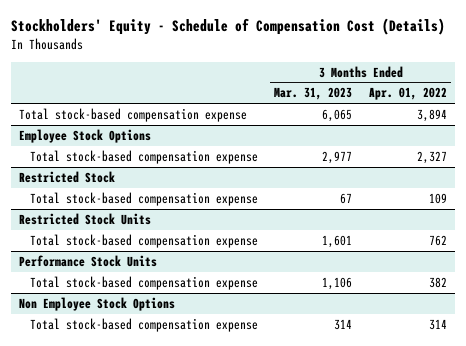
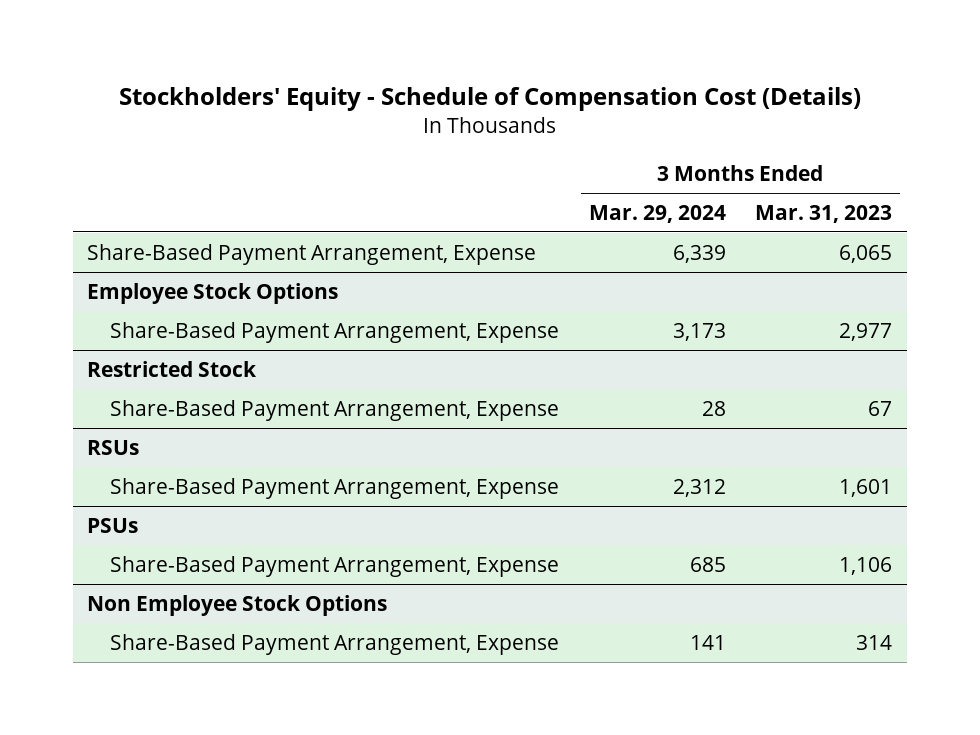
- | 3 Months Ended Mar. 31, 2023 | 3 Months Ended Apr. 01, 2022
+ | 3 Months Ended Mar. 29, 2024 | 3 Months Ended Mar. 31, 2023
- Total stock-based compensation expense | 6,065 | 3,894
+ Share-Based Payment Arrangement, Expense | 6,339 | 6,065
@ Employee Stock Options
- Total stock-based compensation expense | 2,977 | 2,327
+ Share-Based Payment Arrangement, Expense | 3,173 | 2,977
@ Restricted Stock
- Total stock-based compensation expense | 67 | 109
- Restricted Stock Units
- Total stock-based compensation expense | 1,601 | 762
- Performance Stock Units
- Total stock-based compensation expense | 1,106 | 382
@ Restricted Stock
+ Share-Based Payment Arrangement, Expense | 28 | 67
+ RSUs
+ Share-Based Payment Arrangement, Expense | 2,312 | 1,601
+ PSUs
+ Share-Based Payment Arrangement, Expense | 685 | 1,106
@ Non Employee Stock Options
- Total stock-based compensation expense | 314 | 314
+ Share-Based Payment Arrangement, Expense | 141 | 314

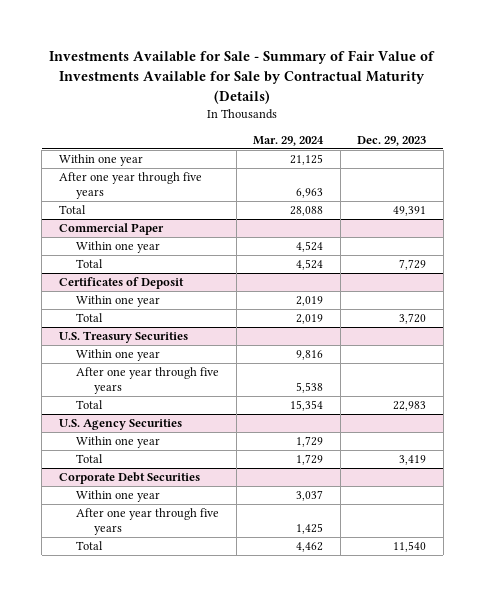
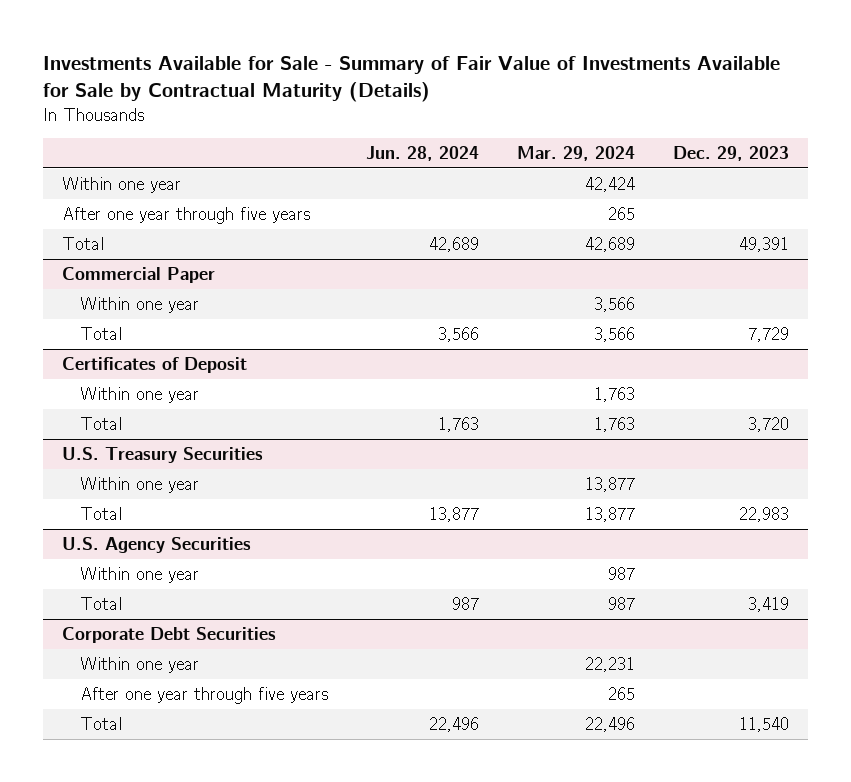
- | Mar. 29, 2024 | Dec. 29, 2023
+ | Jun. 28, 2024 | Mar. 29, 2024 | Dec. 29, 2023
- Within one year | 21,125 |
- After one year through five years | 6,963 |
- Total | 28,088 | 49,391
+ Within one year | | 42,424 |
+ After one year through five years | | 265 |
+ Total | 42,689 | 42,689 | 49,391
@ Commercial Paper
- Within one year | 4,524 |
- Total | 4,524 | 7,729
+ Within one year | | 3,566 |
+ Total | 3,566 | 3,566 | 7,729
@ Certificates of Deposit
- Within one year | 2,019 |
- Total | 2,019 | 3,720
+ Within one year | | 1,763 |
+ Total | 1,763 | 1,763 | 3,720
@ U.S. Treasury Securities
- Within one year | 9,816 |
- After one year through five years | 5,538 |
- Total | 15,354 | 22,983
+ Within one year | | 13,877 |
+ Total | 13,877 | 13,877 | 22,983
@ U.S. Agency Securities
- Within one year | 1,729 |
- Total | 1,729 | 3,419
+ Within one year | | 987 |
+ Total | 987 | 987 | 3,419
@ Corporate Debt Securities
- Within one year | 3,037 |
- After one year through five years | 1,425 |
- Total | 4,462 | 11,540
+ Within one year | | 22,231 |
+ After one year through five years | | 265 |
+ Total | 22,496 | 22,496 | 11,540

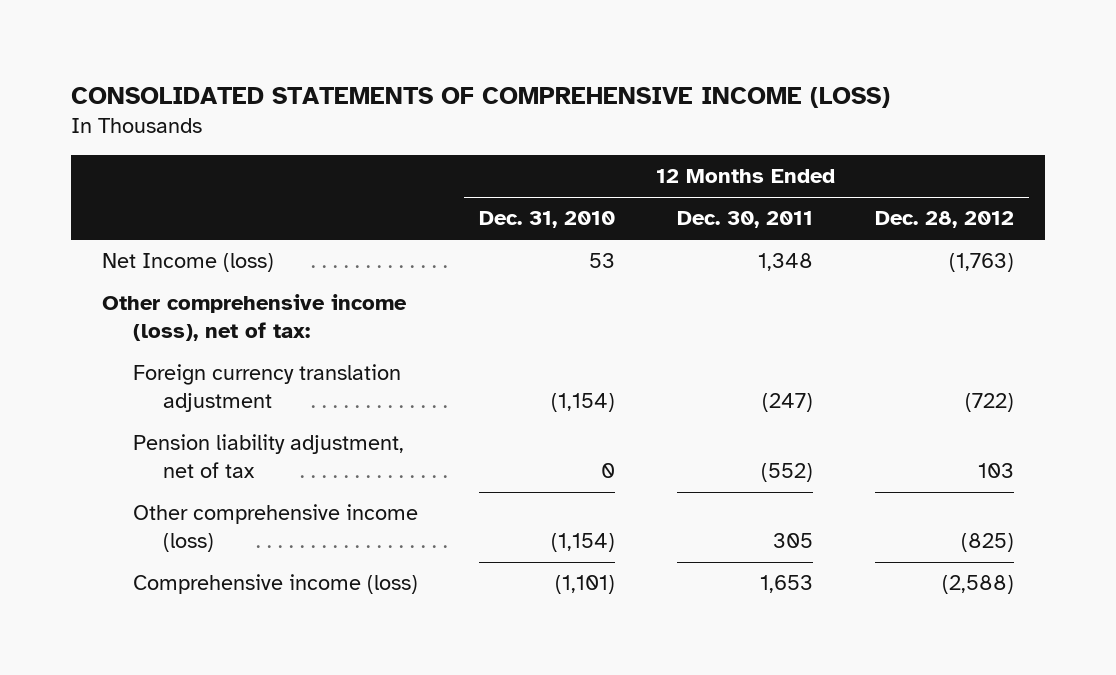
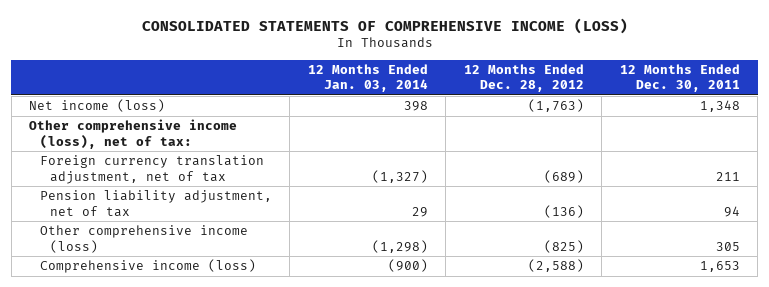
- | 12 Months Ended Dec. 31, 2010 | 12 Months Ended Dec. 30, 2011 | 12 Months Ended Dec. 28, 2012
+ | 12 Months Ended Jan. 03, 2014 | 12 Months Ended Dec. 28, 2012 | 12 Months Ended Dec. 30, 2011
- Net Income (loss) | 53 | 1,348 | (1,763)
+ Net income (loss) | 398 | (1,763) | 1,348
- Foreign currency translation adjustment | (1,154) | (247) | (722)
- Pension liability adjustment, net of tax | 0 | (552) | 103
+ Foreign currency translation adjustment, net of tax | (1,327) | (689) | 211
+ Pension liability adjustment, net of tax | 29 | (136) | 94

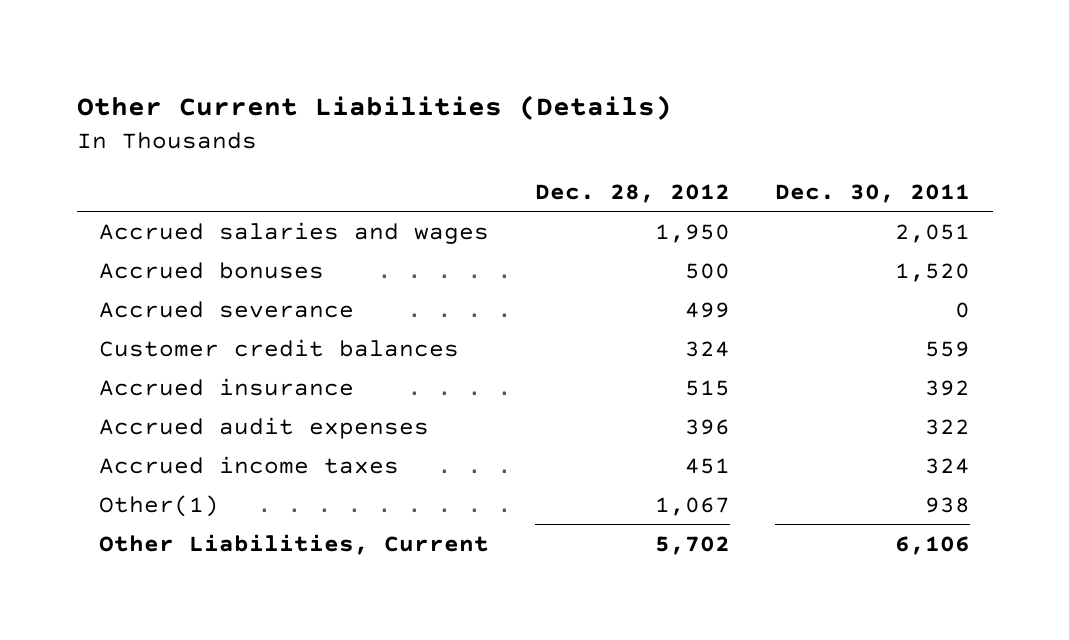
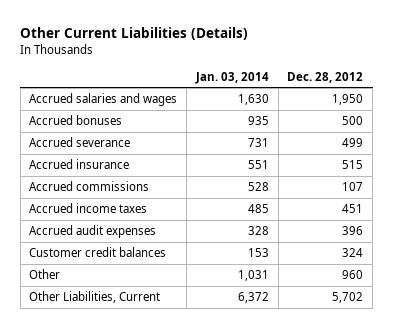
- | Dec. 28, 2012 | Dec. 30, 2011
+ | Jan. 03, 2014 | Dec. 28, 2012
+ Accrued commissions | 528 | 107
- Other(1) | 1,067 | 938
moved down: Accrued audit expenses | 328 | 396
moved down: Customer credit balances | 153 | 324
+ Other | 1,031 | 960

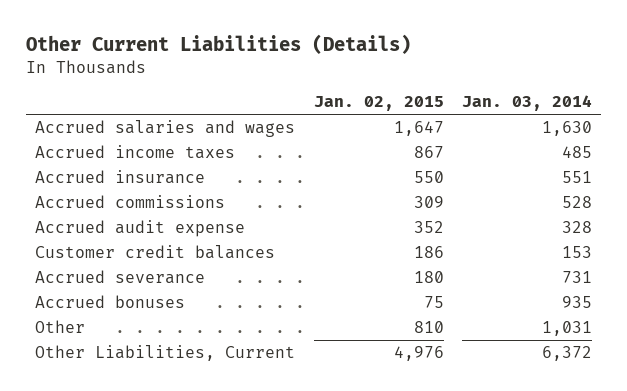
- | Jan. 03, 2014 | Dec. 28, 2012
+ | Jan. 02, 2015 | Jan. 03, 2014
moved up: Accrued income taxes | 867 | 485
- Accrued audit expenses | 328 | 396
+ Accrued audit expense | 352 | 328
moved down: Accrued severance | 180 | 731
moved down: Accrued bonuses | 75 | 935

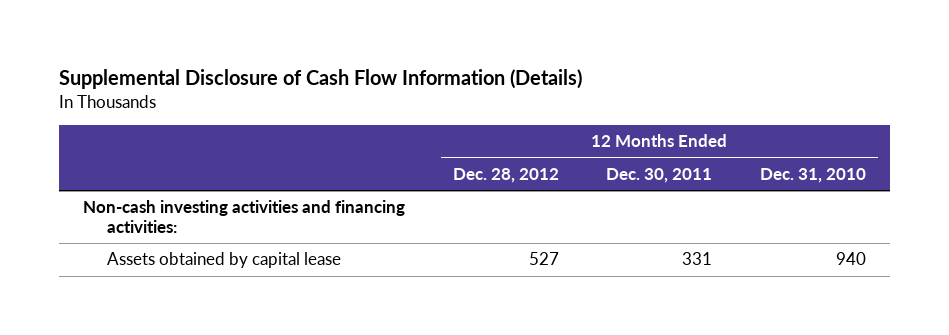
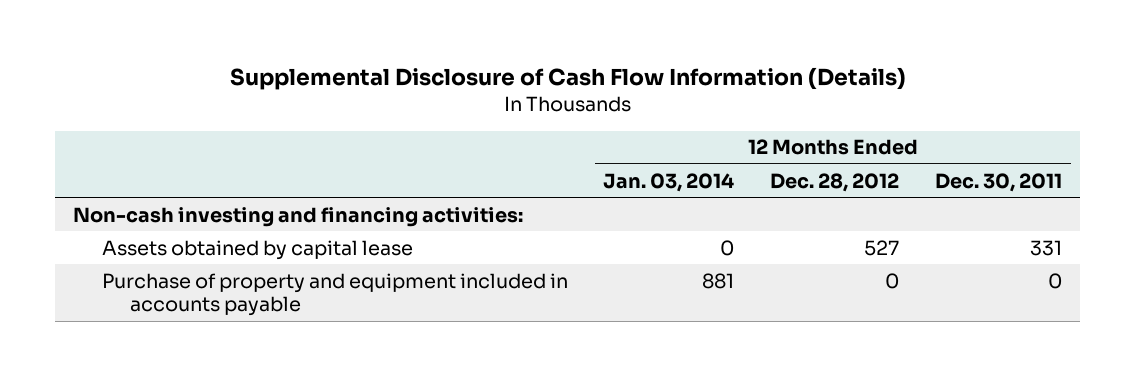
- | 12 Months Ended Dec. 28, 2012 | 12 Months Ended Dec. 30, 2011 | 12 Months Ended Dec. 31, 2010
+ | 12 Months Ended Jan. 03, 2014 | 12 Months Ended Dec. 28, 2012 | 12 Months Ended Dec. 30, 2011
- Non-cash investing activities and financing activities:
+ Non-cash investing and financing activities:
+ Purchase of property and equipment included in accounts payable | 881 | 0 | 0

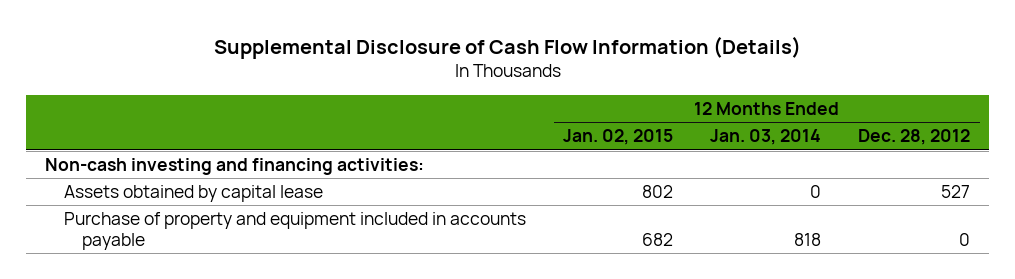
- | 12 Months Ended Jan. 03, 2014 | 12 Months Ended Dec. 28, 2012 | 12 Months Ended Dec. 30, 2011
+ | 12 Months Ended Jan. 02, 2015 | 12 Months Ended Jan. 03, 2014 | 12 Months Ended Dec. 28, 2012
- Purchase of property and equipment included in accounts payable | 881 | 0 | 0
+ Purchase of property and equipment included in accounts payable | 682 | 818 | 0

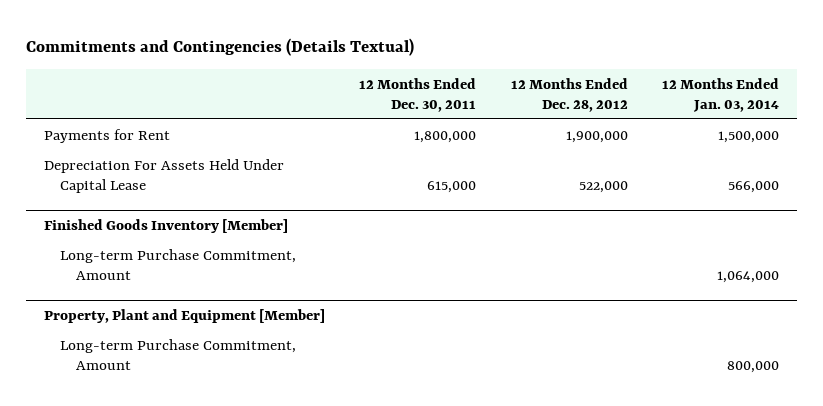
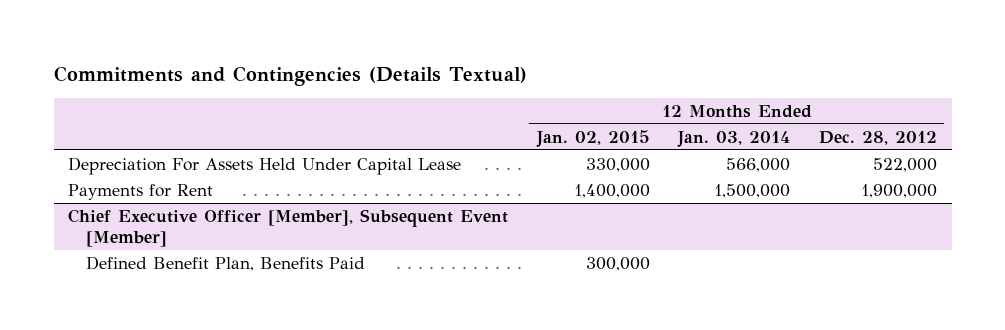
- | 12 Months Ended Dec. 30, 2011 | 12 Months Ended Dec. 28, 2012 | 12 Months Ended Jan. 03, 2014
+ | 12 Months Ended Jan. 02, 2015 | 12 Months Ended Jan. 03, 2014 | 12 Months Ended Dec. 28, 2012
- Finished Goods Inventory [Member]
- Long-term Purchase Commitment, Amount | | | 1,064,000
- Property, Plant and Equipment [Member]
- Long-term Purchase Commitment, Amount | | | 800,000
moved down: Payments for Rent | 1,400,000 | 1,500,000 | 1,900,000
+ Chief Executive Officer [Member], Subsequent Event [Member]
+ Defined Benefit Plan, Benefits Paid | 300,000 | |

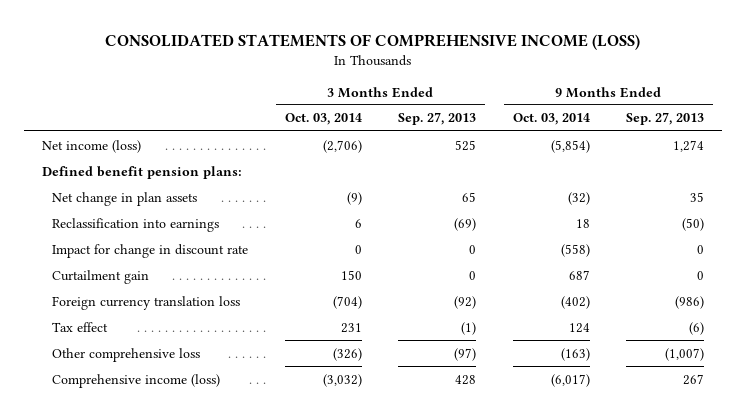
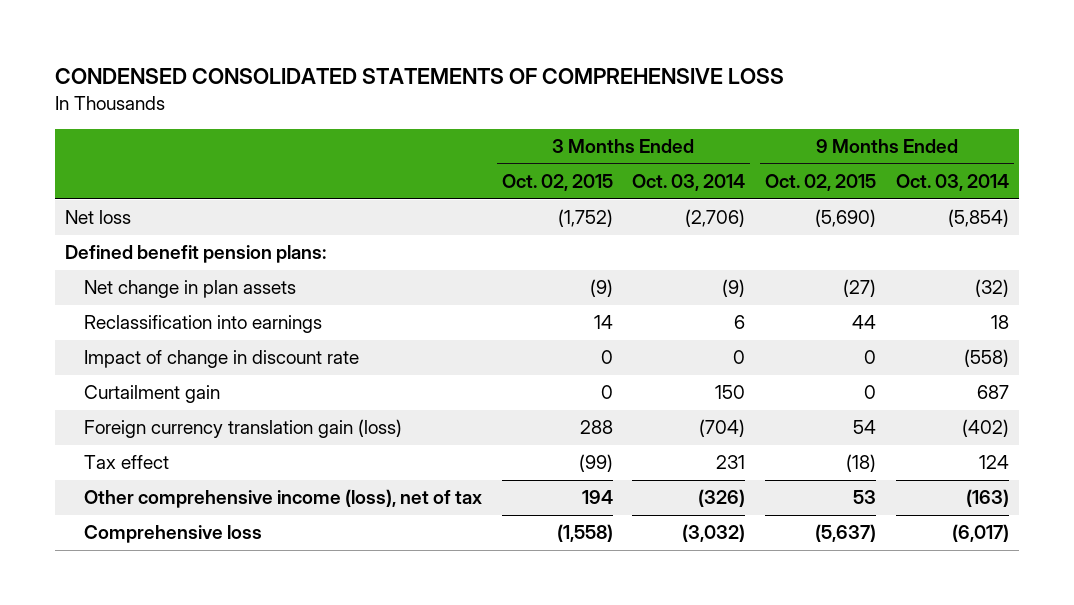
- CONSOLIDATED STATEMENTS OF COMPREHENSIVE INCOME (LOSS)
+ CONDENSED CONSOLIDATED STATEMENTS OF COMPREHENSIVE LOSS
- | 3 Months Ended Oct. 03, 2014 | 3 Months Ended Sep. 27, 2013 | 9 Months Ended Oct. 03, 2014 | 9 Months Ended Sep. 27, 2013
+ | 3 Months Ended Oct. 02, 2015 | 3 Months Ended Oct. 03, 2014 | 9 Months Ended Oct. 02, 2015 | 9 Months Ended Oct. 03, 2014
- Net income (loss) | (2,706) | 525 | (5,854) | 1,274
+ Net loss | (1,752) | (2,706) | (5,690) | (5,854)
- Impact for change in discount rate | 0 | 0 | (558) | 0
+ Impact of change in discount rate | 0 | 0 | 0 | (558)
- Foreign currency translation loss | (704) | (92) | (402) | (986)
+ Foreign currency translation gain (loss) | 288 | (704) | 54 | (402)
- Other comprehensive loss | (326) | (97) | (163) | (1,007)
- Comprehensive income (loss) | (3,032) | 428 | (6,017) | 267
+ Other comprehensive income (loss), net of tax | 194 | (326) | 53 | (163)
+ Comprehensive loss | (1,558) | (3,032) | (5,637) | (6,017)

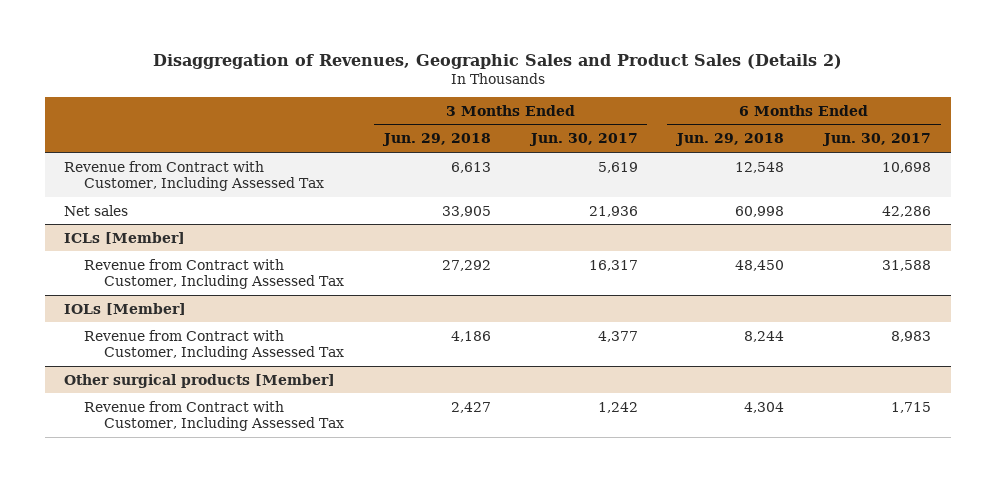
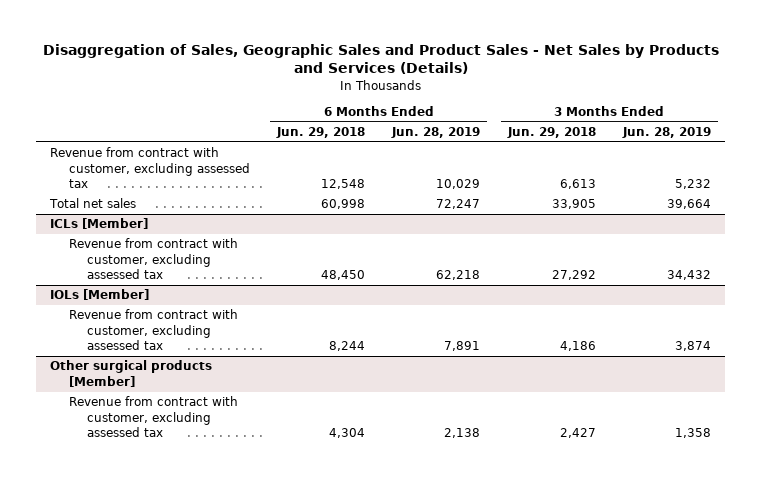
- Disaggregation of Revenues, Geographic Sales and Product Sales (Details 2)
+ Disaggregation of Sales, Geographic Sales and Product Sales - Net Sales by Products and Services (Details)
- | 3 Months Ended Jun. 29, 2018 | 3 Months Ended Jun. 30, 2017 | 6 Months Ended Jun. 29, 2018 | 6 Months Ended Jun. 30, 2017
+ | 6 Months Ended Jun. 29, 2018 | 6 Months Ended Jun. 28, 2019 | 3 Months Ended Jun. 29, 2018 | 3 Months Ended Jun. 28, 2019
- Revenue from Contract with Customer, Including Assessed Tax | 6,613 | 5,619 | 12,548 | 10,698
- Net sales | 33,905 | 21,936 | 60,998 | 42,286
+ Revenue from contract with customer, excluding assessed tax | 12,548 | 10,029 | 6,613 | 5,232
+ Total net sales | 60,998 | 72,247 | 33,905 | 39,664
@ ICLs [Member]
- Revenue from Contract with Customer, Including Assessed Tax | 27,292 | 16,317 | 48,450 | 31,588
+ Revenue from contract with customer, excluding assessed tax | 48,450 | 62,218 | 27,292 | 34,432
@ IOLs [Member]
- Revenue from Contract with Customer, Including Assessed Tax | 4,186 | 4,377 | 8,244 | 8,983
+ Revenue from contract with customer, excluding assessed tax | 8,244 | 7,891 | 4,186 | 3,874
@ Other surgical products [Member]
- Revenue from Contract with Customer, Including Assessed Tax | 2,427 | 1,242 | 4,304 | 1,715
+ Revenue from contract with customer, excluding assessed tax | 4,304 | 2,138 | 2,427 | 1,358

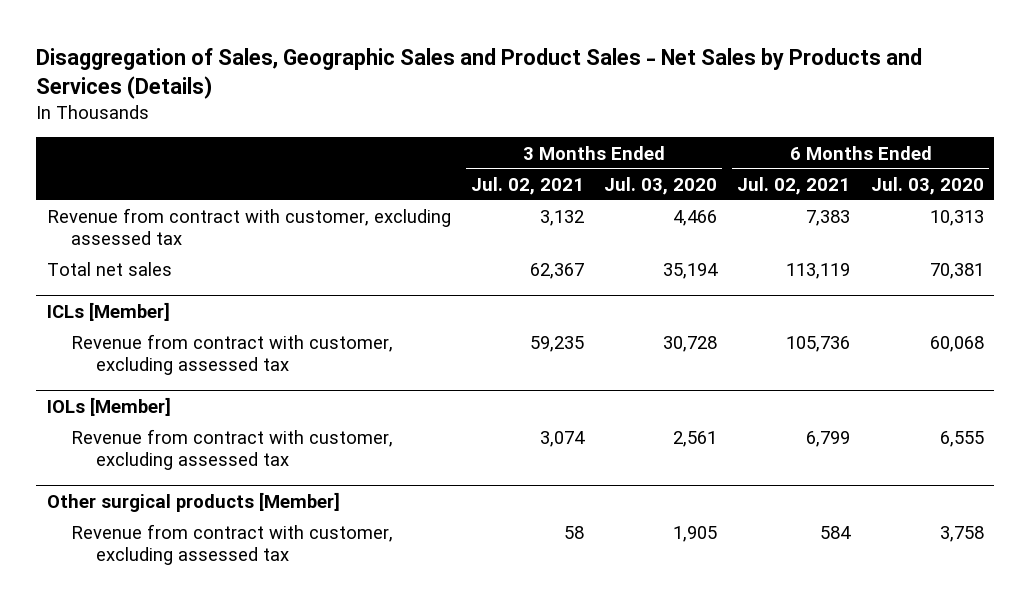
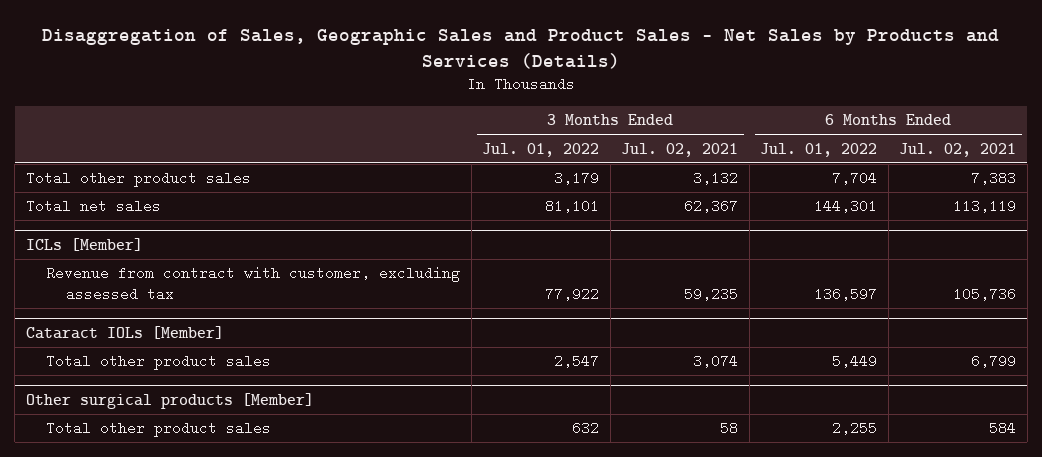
- | 3 Months Ended Jul. 02, 2021 | 3 Months Ended Jul. 03, 2020 | 6 Months Ended Jul. 02, 2021 | 6 Months Ended Jul. 03, 2020
+ | 3 Months Ended Jul. 01, 2022 | 3 Months Ended Jul. 02, 2021 | 6 Months Ended Jul. 01, 2022 | 6 Months Ended Jul. 02, 2021
- Revenue from contract with customer, excluding assessed tax | 3,132 | 4,466 | 7,383 | 10,313
+ Total other product sales | 3,179 | 3,132 | 7,704 | 7,383
- IOLs [Member]
- Revenue from contract with customer, excluding assessed tax | 3,074 | 2,561 | 6,799 | 6,555
+ Cataract IOLs [Member]
+ Total other product sales | 2,547 | 3,074 | 5,449 | 6,799
@ Other surgical products [Member]
- Revenue from contract with customer, excluding assessed tax | 58 | 1,905 | 584 | 3,758
+ Total other product sales | 632 | 58 | 2,255 | 584

